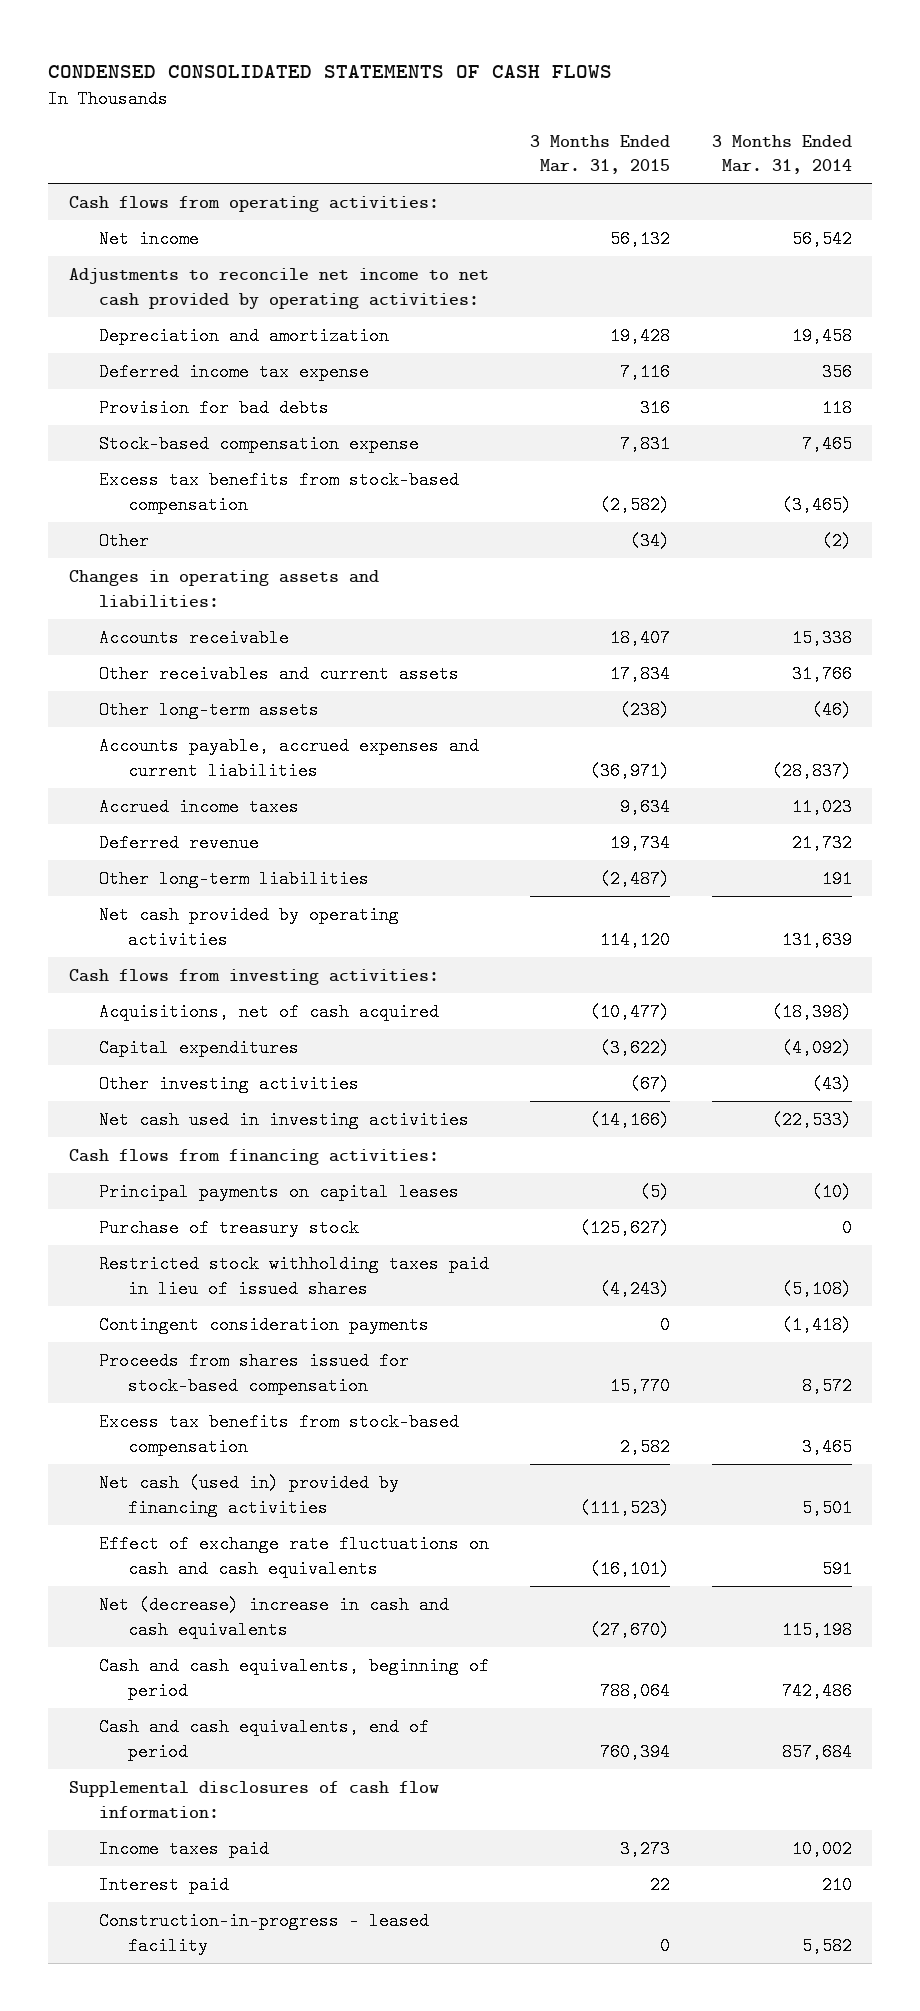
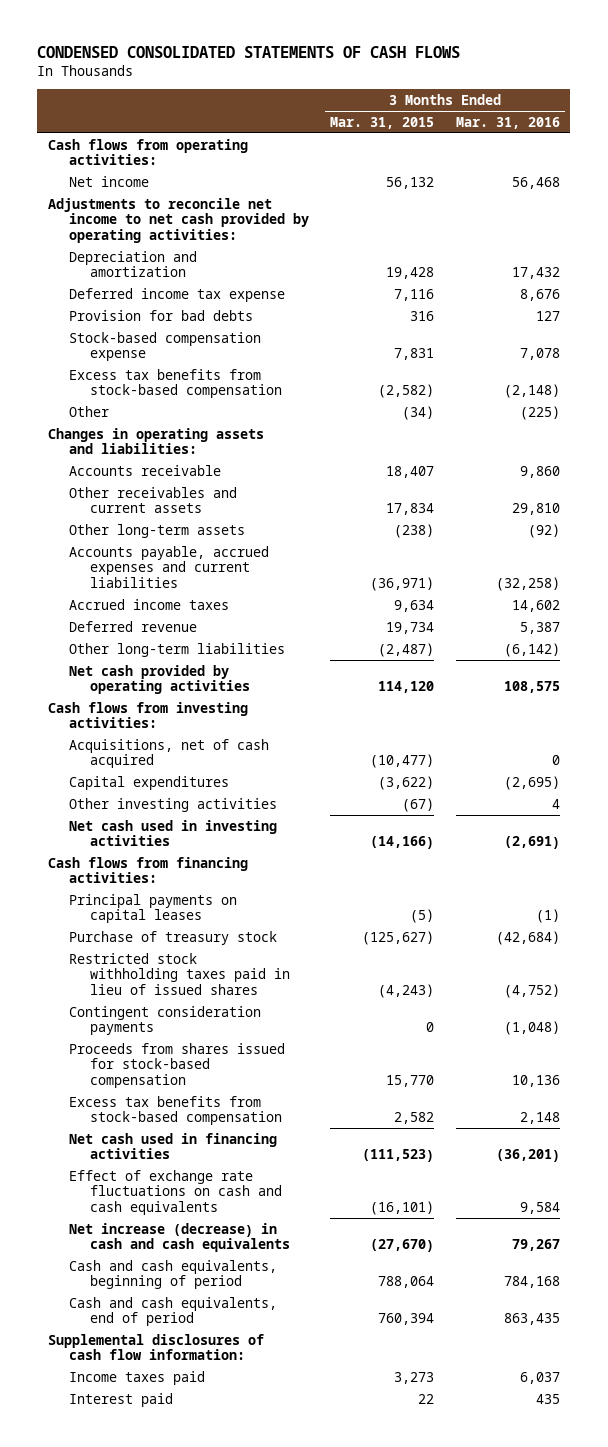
- | 3 Months Ended Mar. 31, 2015 | 3 Months Ended Mar. 31, 2014
+ | 3 Months Ended Mar. 31, 2015 | 3 Months Ended Mar. 31, 2016
- Net cash (used in) provided by financing activities | (111,523) | 5,501
+ Net cash used in financing activities | (111,523) | (36,201)
- Net (decrease) increase in cash and cash equivalents | (27,670) | 115,198
+ Net increase (decrease) in cash and cash equivalents | (27,670) | 79,267
- Construction-in-progress - leased facility | 0 | 5,582

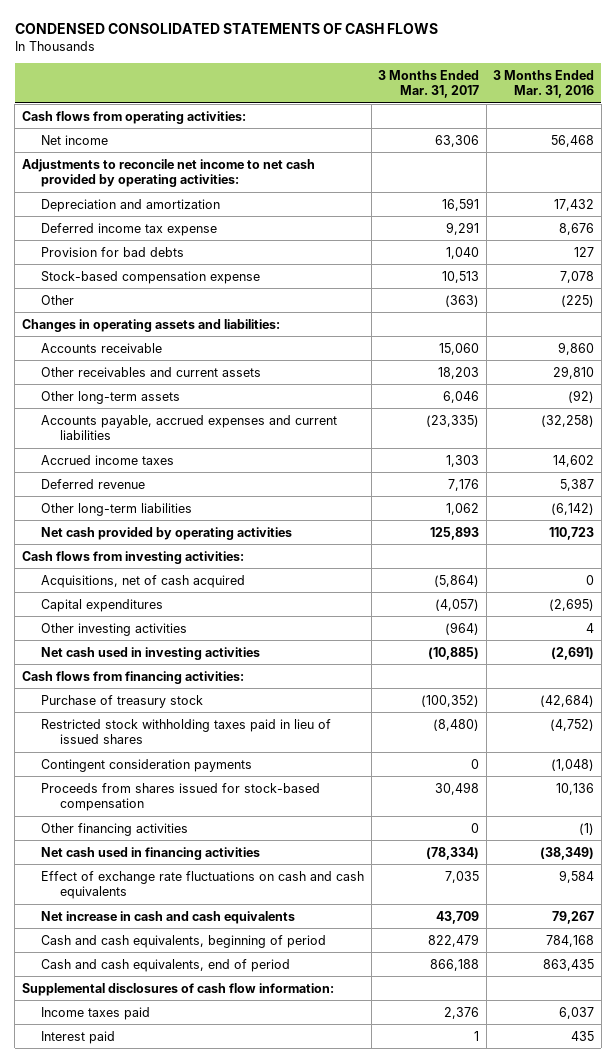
- | 3 Months Ended Mar. 31, 2015 | 3 Months Ended Mar. 31, 2016
+ | 3 Months Ended Mar. 31, 2017 | 3 Months Ended Mar. 31, 2016
- Excess tax benefits from stock-based compensation | (2,582) | (2,148)
- Net cash provided by operating activities | 114,120 | 108,575
+ Net cash provided by operating activities | 125,893 | 110,723
- Principal payments on capital leases | (5) | (1)
- Excess tax benefits from stock-based compensation | 2,582 | 2,148
- Net cash used in financing activities | (111,523) | (36,201)
+ Other financing activities | 0 | (1)
+ Net cash used in financing activities | (78,334) | (38,349)
- Net increase (decrease) in cash and cash equivalents | (27,670) | 79,267
+ Net increase in cash and cash equivalents | 43,709 | 79,267

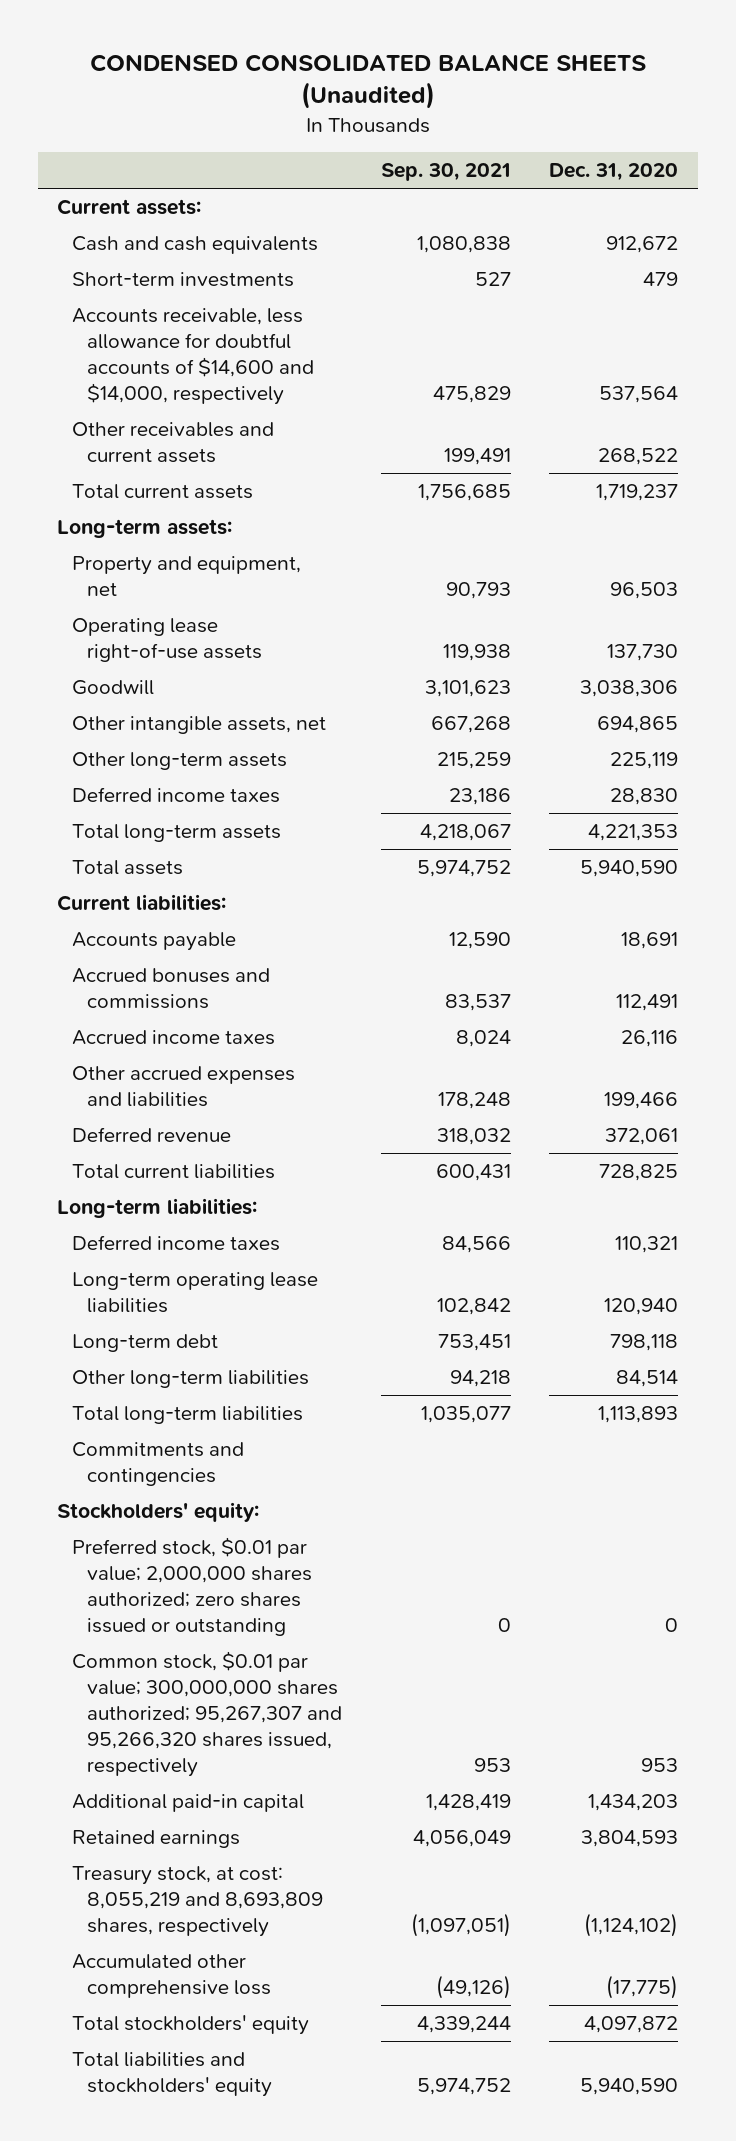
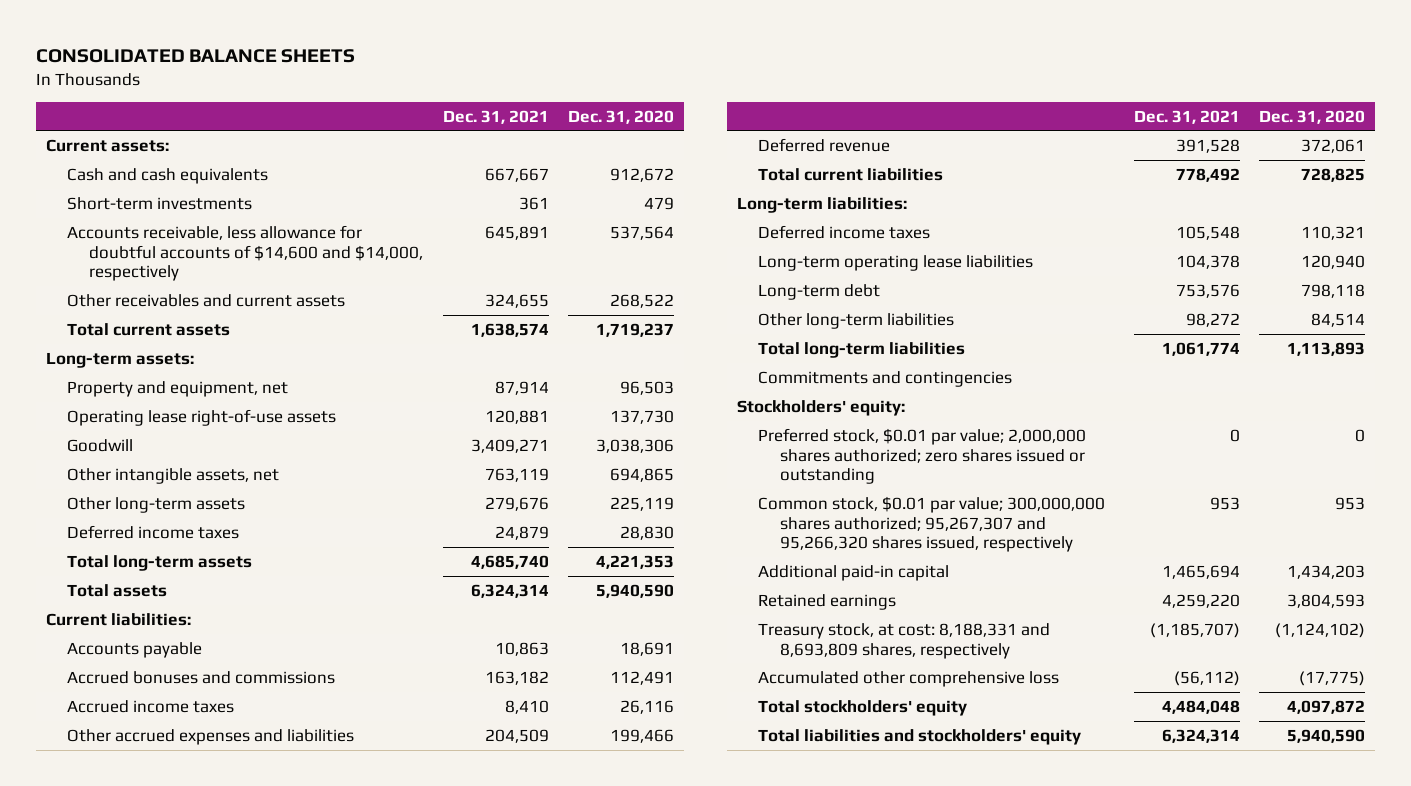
- CONDENSED CONSOLIDATED BALANCE SHEETS (Unaudited)
+ CONSOLIDATED BALANCE SHEETS
- | Sep. 30, 2021 | Dec. 31, 2020
+ | Dec. 31, 2021 | Dec. 31, 2020
- Treasury stock, at cost: 8,055,219 and 8,693,809 shares, respectively | (1,097,051) | (1,124,102)
+ Treasury stock, at cost: 8,188,331 and 8,693,809 shares, respectively | (1,185,707) | (1,124,102)

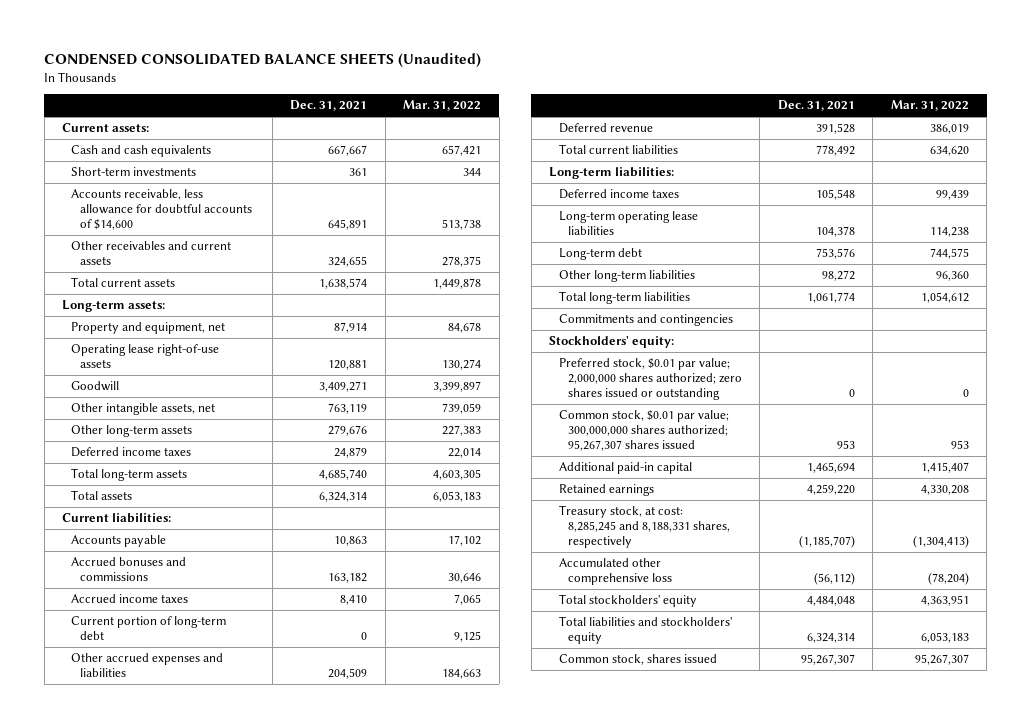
- CONSOLIDATED BALANCE SHEETS
+ CONDENSED CONSOLIDATED BALANCE SHEETS (Unaudited)
- | Dec. 31, 2021 | Dec. 31, 2020
+ | Dec. 31, 2021 | Mar. 31, 2022
- Accounts receivable, less allowance for doubtful accounts of $14,600 and $14,000, respectively | 645,891 | 537,564
+ Accounts receivable, less allowance for doubtful accounts of $14,600 | 645,891 | 513,738
+ Current portion of long-term debt | 0 | 9,125
- Common stock, $0.01 par value; 300,000,000 shares authorized; 95,267,307 and 95,266,320 shares issued, respectively | 953 | 953
+ Common stock, $0.01 par value; 300,000,000 shares authorized; 95,267,307 shares issued | 953 | 953
- Treasury stock, at cost: 8,188,331 and 8,693,809 shares, respectively | (1,185,707) | (1,124,102)
+ Treasury stock, at cost: 8,285,245 and 8,188,331 shares, respectively | (1,185,707) | (1,304,413)
+ Common stock, shares issued | 95,267,307 | 95,267,307

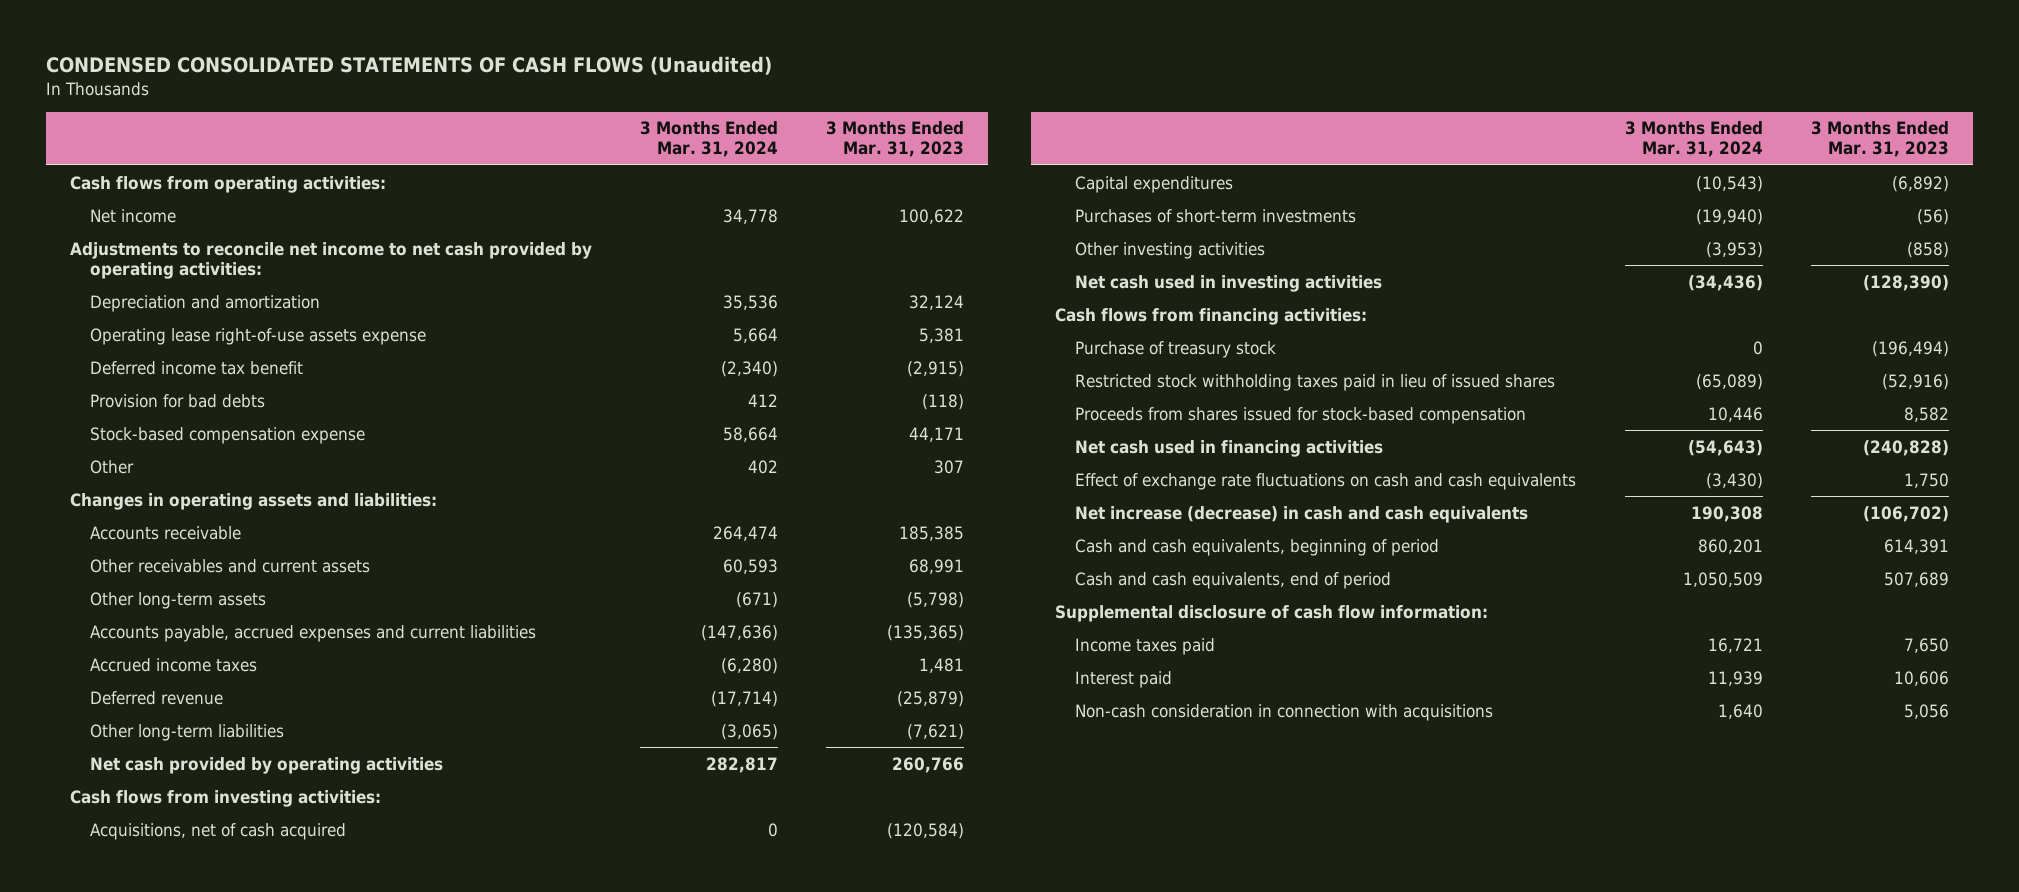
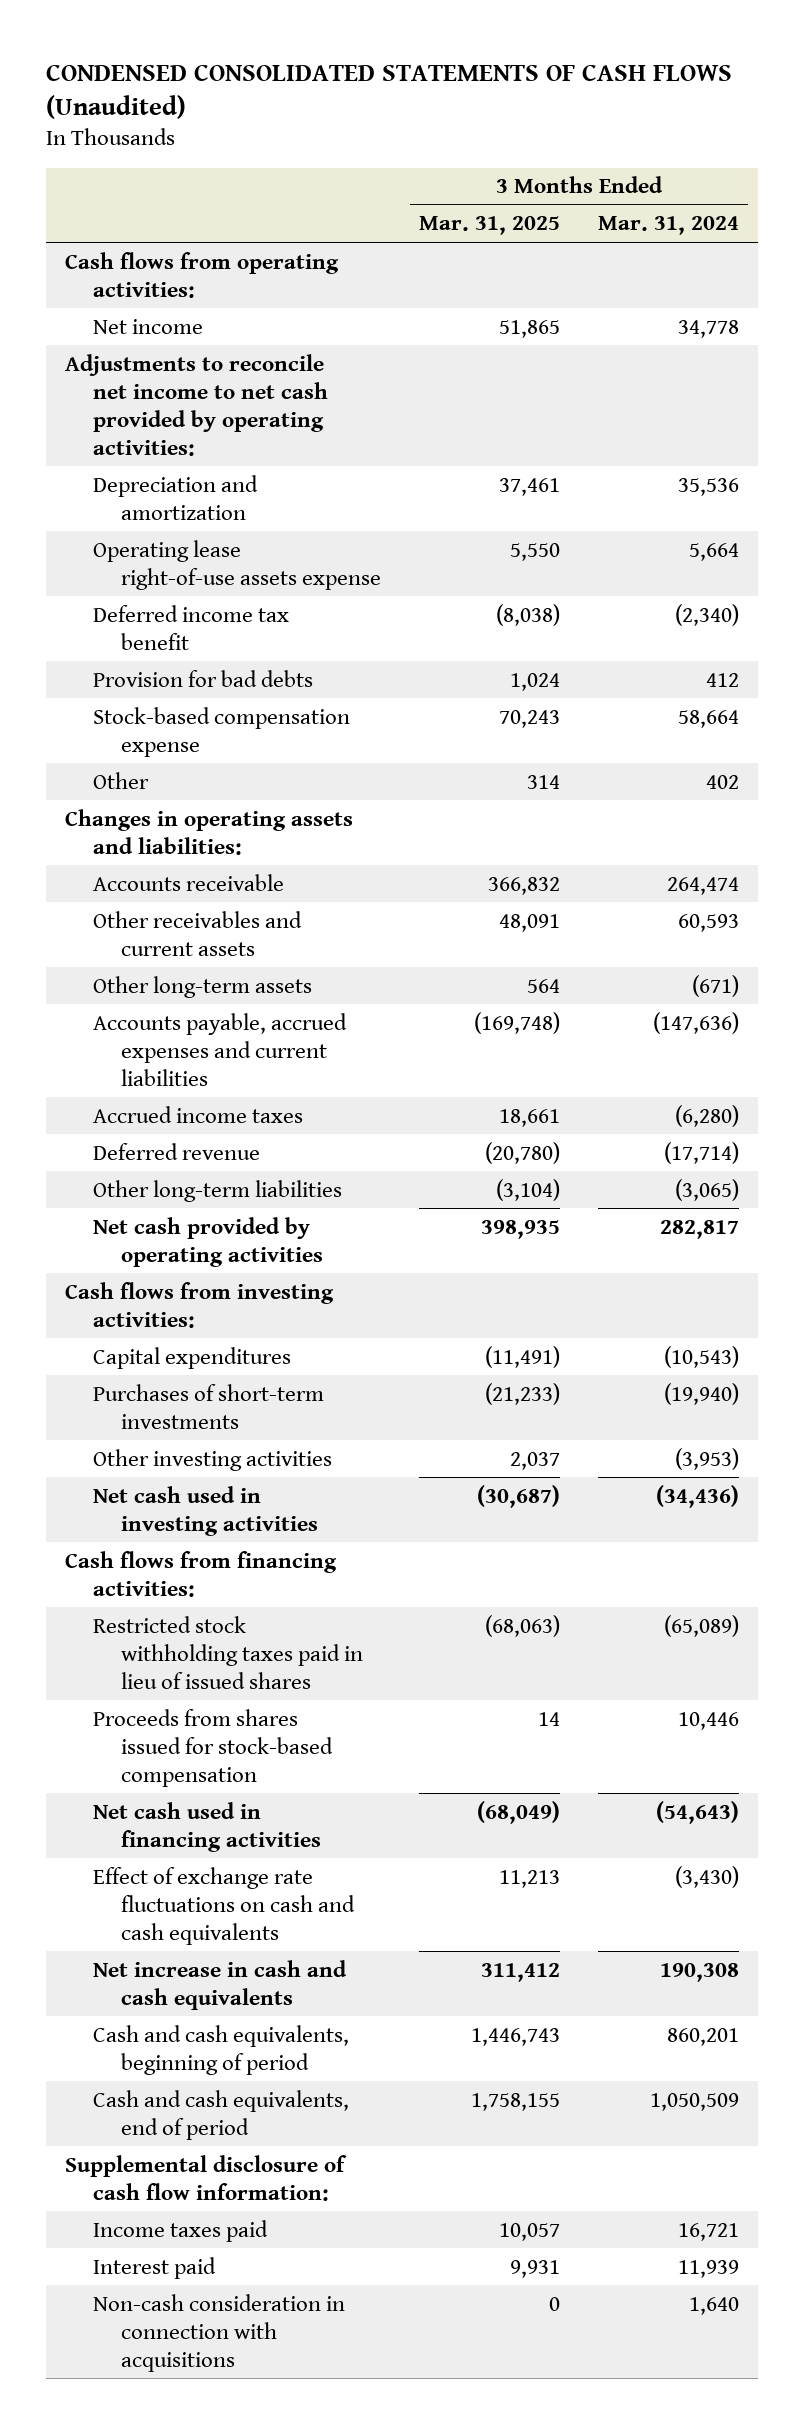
- | 3 Months Ended Mar. 31, 2024 | 3 Months Ended Mar. 31, 2023
+ | 3 Months Ended Mar. 31, 2025 | 3 Months Ended Mar. 31, 2024
- Acquisitions, net of cash acquired | 0 | (120,584)
- Purchase of treasury stock | 0 | (196,494)
- Net increase (decrease) in cash and cash equivalents | 190,308 | (106,702)
+ Net increase in cash and cash equivalents | 311,412 | 190,308

